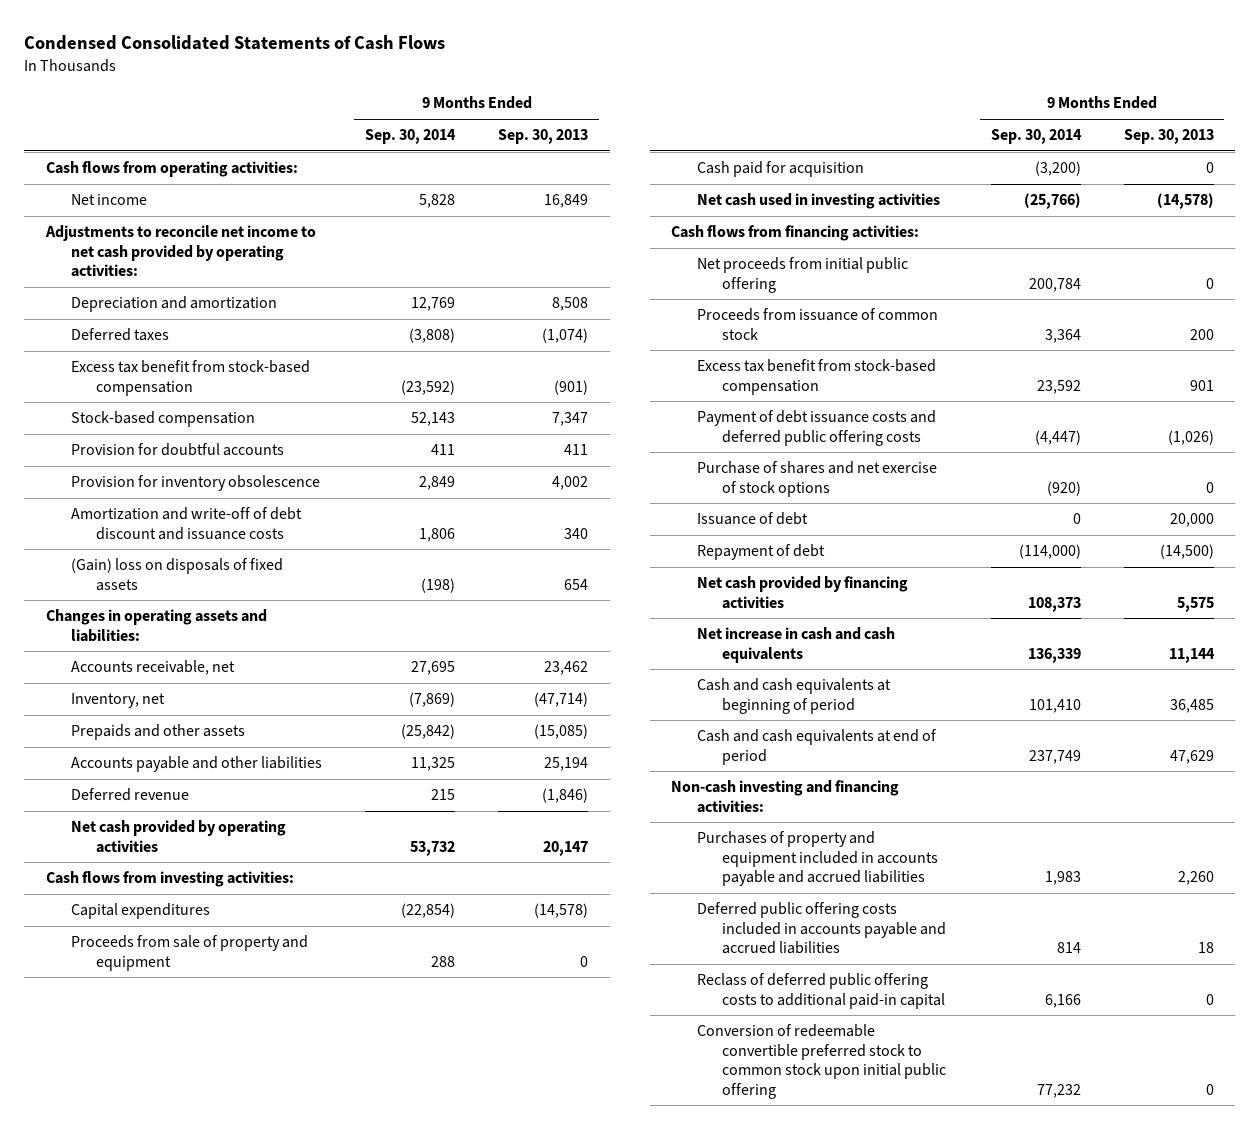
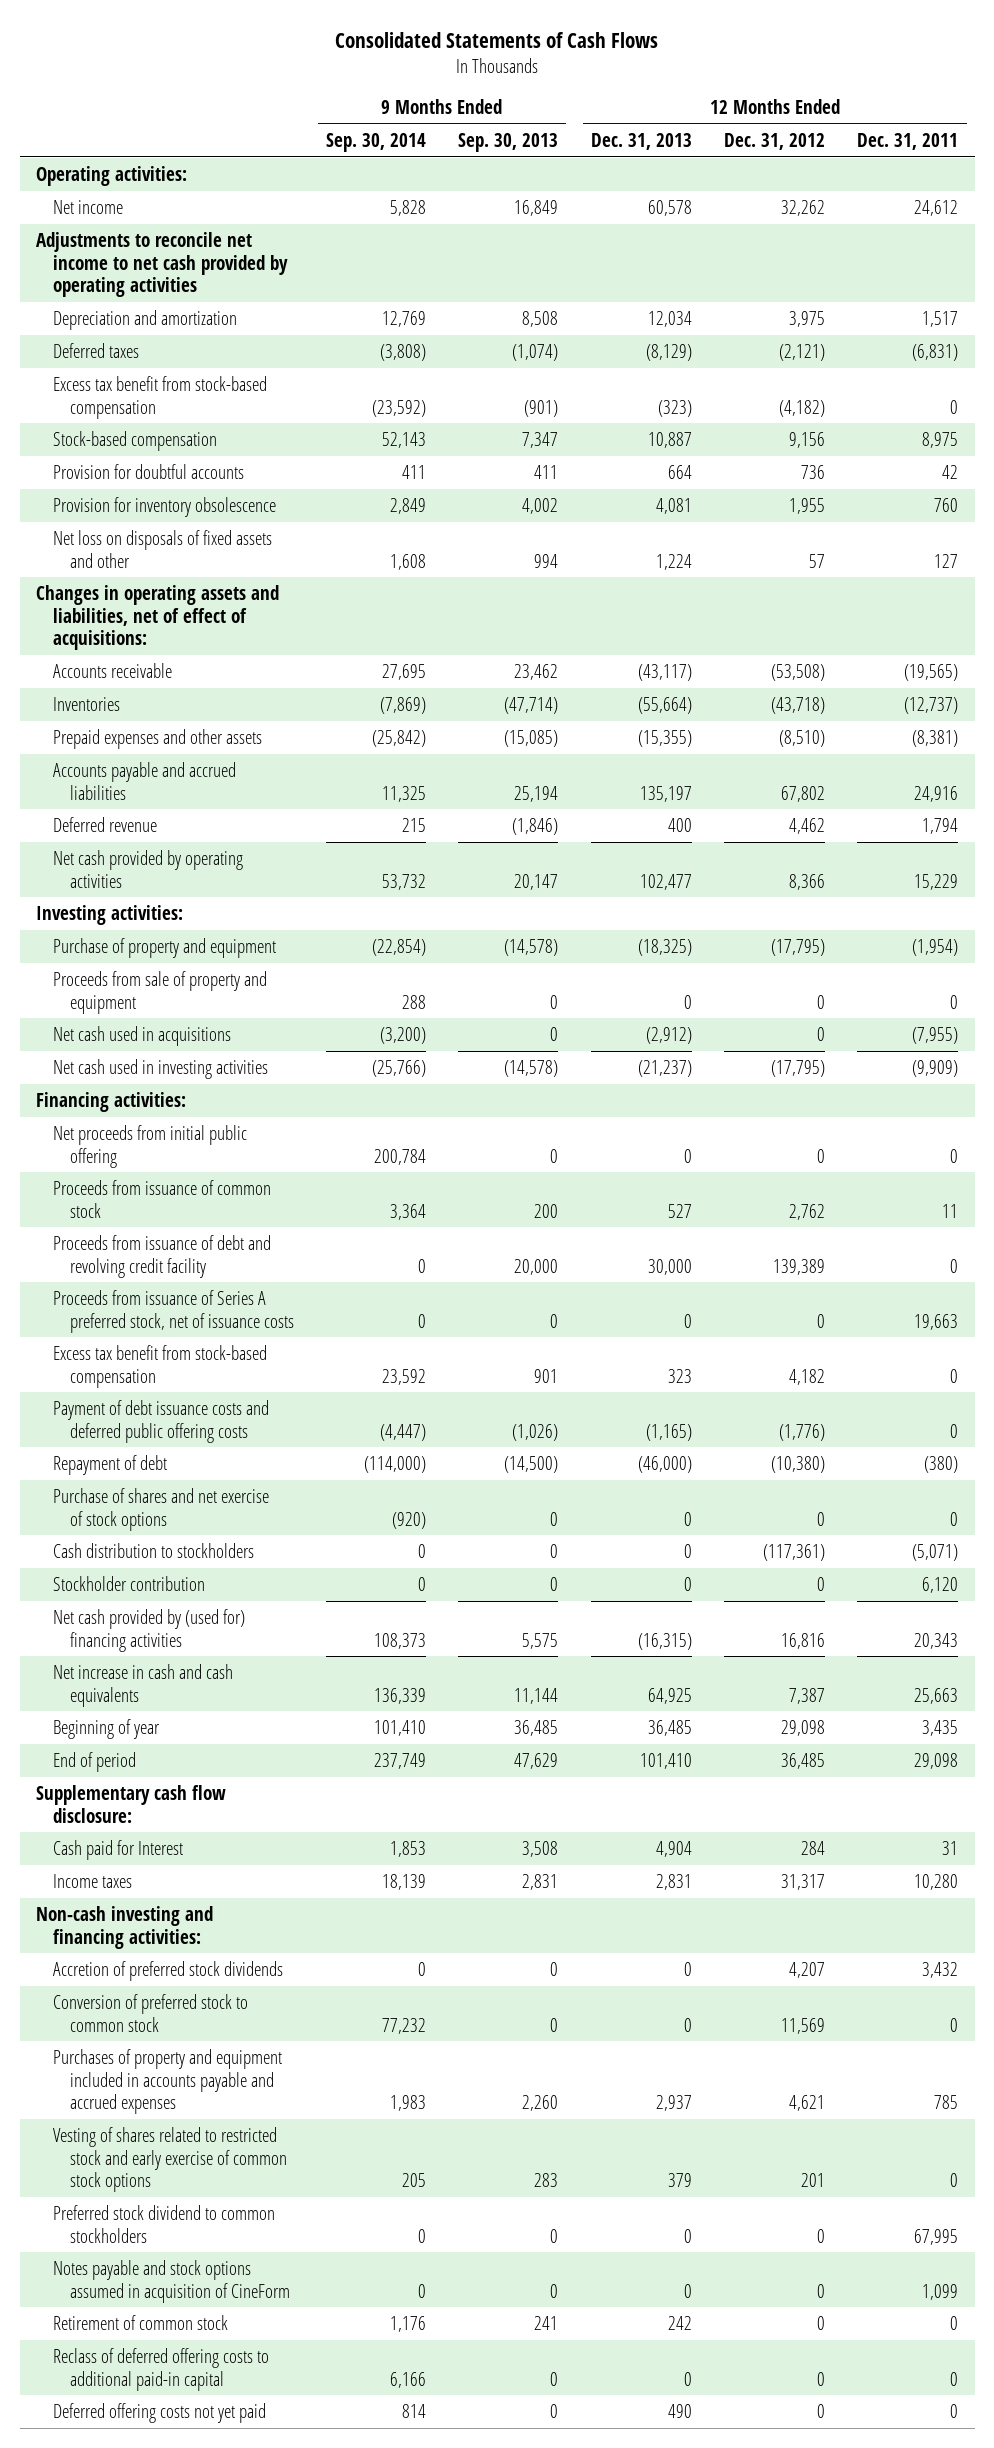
- Condensed Consolidated Statements of Cash Flows
+ Consolidated Statements of Cash Flows
- | 9 Months Ended Sep. 30, 2014 | 9 Months Ended Sep. 30, 2013
+ | 9 Months Ended Sep. 30, 2014 | 9 Months Ended Sep. 30, 2013 | 12 Months Ended Dec. 31, 2013 | 12 Months Ended Dec. 31, 2012 | 12 Months Ended Dec. 31, 2011
- Cash flows from operating activities:
+ Operating activities:
- Adjustments to reconcile net income to net cash provided by operating activities:
+ Adjustments to reconcile net income to net cash provided by operating activities
- Amortization and write-off of debt discount and issuance costs | 1,806 | 340
- (Gain) loss on disposals of fixed assets | (198) | 654
- Changes in operating assets and liabilities:
- Accounts receivable, net | 27,695 | 23,462
- Inventory, net | (7,869) | (47,714)
- Prepaids and other assets | (25,842) | (15,085)
- Accounts payable and other liabilities | 11,325 | 25,194
+ Net loss on disposals of fixed assets and other | 1,608 | 994 | 1,224 | 57 | 127
+ Changes in operating assets and liabilities, net of effect of acquisitions:
+ Accounts receivable | 27,695 | 23,462 | (43,117) | (53,508) | (19,565)
+ Inventories | (7,869) | (47,714) | (55,664) | (43,718) | (12,737)
+ Prepaid expenses and other assets | (25,842) | (15,085) | (15,355) | (8,510) | (8,381)
+ Accounts payable and accrued liabilities | 11,325 | 25,194 | 135,197 | 67,802 | 24,916
- Cash flows from investing activities:
- Capital expenditures | (22,854) | (14,578)
+ Investing activities:
+ Purchase of property and equipment | (22,854) | (14,578) | (18,325) | (17,795) | (1,954)
- Cash paid for acquisition | (3,200) | 0
+ Net cash used in acquisitions | (3,200) | 0 | (2,912) | 0 | (7,955)
- Cash flows from financing activities:
+ Financing activities:
+ Proceeds from issuance of debt and revolving credit facility | 0 | 20,000 | 30,000 | 139,389 | 0
+ Proceeds from issuance of Series A preferred stock, net of issuance costs | 0 | 0 | 0 | 0 | 19,663
- Issuance of debt | 0 | 20,000
- Net cash provided by financing activities | 108,373 | 5,575
moved down: Purchase of shares and net exercise of stock options | (920) | 0 | 0 | 0 | 0
+ Cash distribution to stockholders | 0 | 0 | 0 | (117,361) | (5,071)
+ Stockholder contribution | 0 | 0 | 0 | 0 | 6,120
+ Net cash provided by (used for) financing activities | 108,373 | 5,575 | (16,315) | 16,816 | 20,343
- Cash and cash equivalents at beginning of period | 101,410 | 36,485
- Cash and cash equivalents at end of period | 237,749 | 47,629
+ Beginning of year | 101,410 | 36,485 | 36,485 | 29,098 | 3,435
+ End of period | 237,749 | 47,629 | 101,410 | 36,485 | 29,098
+ Supplementary cash flow disclosure:
+ Cash paid for Interest | 1,853 | 3,508 | 4,904 | 284 | 31
+ Income taxes | 18,139 | 2,831 | 2,831 | 31,317 | 10,280
- Purchases of property and equipment included in accounts payable and accrued liabilities | 1,983 | 2,260
- Deferred public offering costs included in accounts payable and accrued liabilities | 814 | 18
- Reclass of deferred public offering costs to additional paid-in capital | 6,166 | 0
- Conversion of redeemable convertible preferred stock to common stock upon initial public offering | 77,232 | 0
+ Accretion of preferred stock dividends | 0 | 0 | 0 | 4,207 | 3,432
+ Conversion of preferred stock to common stock | 77,232 | 0 | 0 | 11,569 | 0
+ Purchases of property and equipment included in accounts payable and accrued expenses | 1,983 | 2,260 | 2,937 | 4,621 | 785
+ Vesting of shares related to restricted stock and early exercise of common stock options | 205 | 283 | 379 | 201 | 0
+ Preferred stock dividend to common stockholders | 0 | 0 | 0 | 0 | 67,995
+ Notes payable and stock options assumed in acquisition of CineForm | 0 | 0 | 0 | 0 | 1,099
+ Retirement of common stock | 1,176 | 241 | 242 | 0 | 0
+ Reclass of deferred offering costs to additional paid-in capital | 6,166 | 0 | 0 | 0 | 0
+ Deferred offering costs not yet paid | 814 | 0 | 490 | 0 | 0

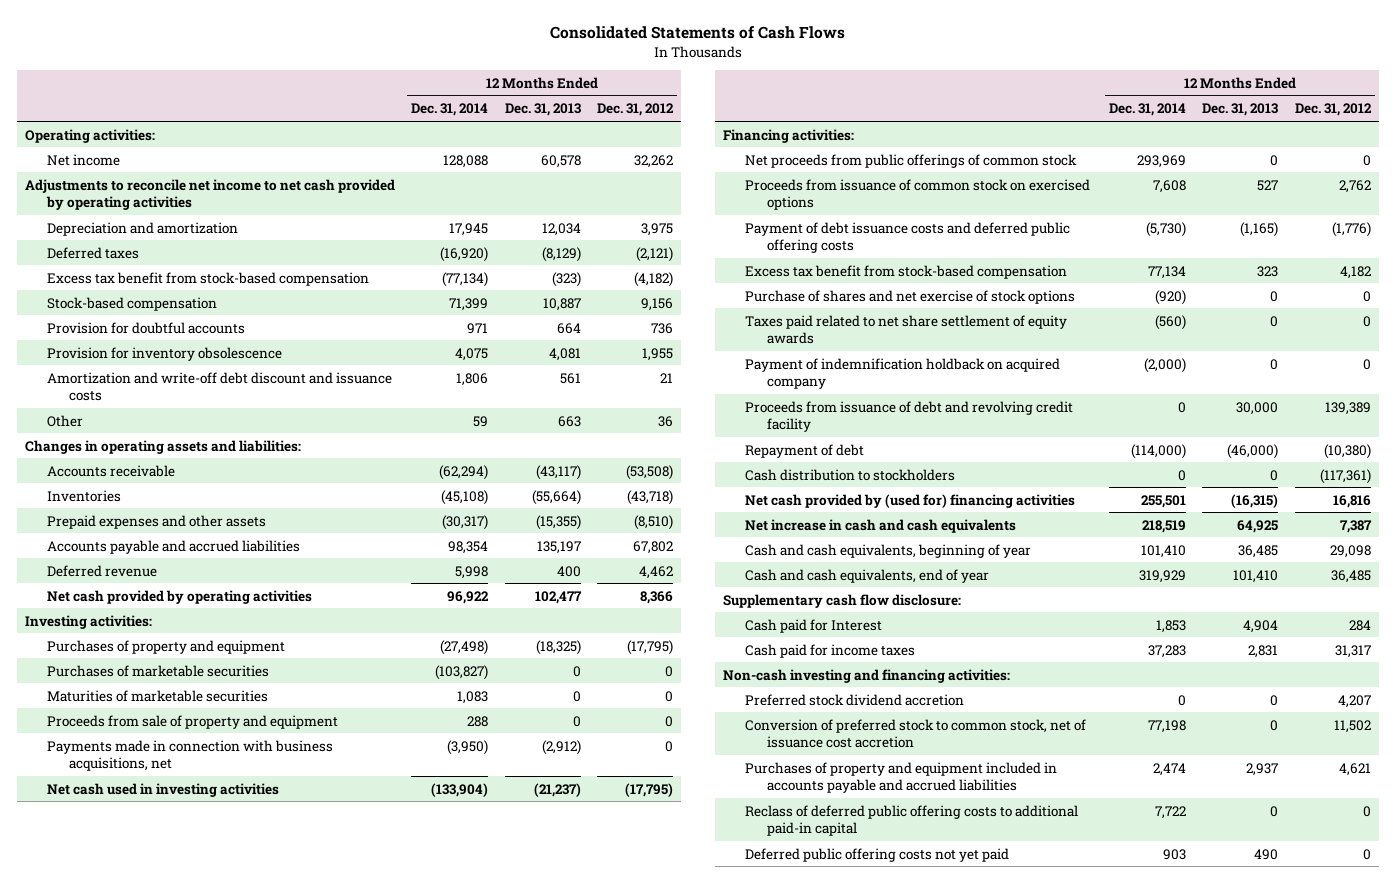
- | 9 Months Ended Sep. 30, 2014 | 9 Months Ended Sep. 30, 2013 | 12 Months Ended Dec. 31, 2013 | 12 Months Ended Dec. 31, 2012 | 12 Months Ended Dec. 31, 2011
+ | 12 Months Ended Dec. 31, 2014 | 12 Months Ended Dec. 31, 2013 | 12 Months Ended Dec. 31, 2012
- Net loss on disposals of fixed assets and other | 1,608 | 994 | 1,224 | 57 | 127
- Changes in operating assets and liabilities, net of effect of acquisitions:
+ Amortization and write-off debt discount and issuance costs | 1,806 | 561 | 21
+ Other | 59 | 663 | 36
+ Changes in operating assets and liabilities:
- Purchase of property and equipment | (22,854) | (14,578) | (18,325) | (17,795) | (1,954)
+ Purchases of property and equipment | (27,498) | (18,325) | (17,795)
+ Purchases of marketable securities | (103,827) | 0 | 0
+ Maturities of marketable securities | 1,083 | 0 | 0
- Net cash used in acquisitions | (3,200) | 0 | (2,912) | 0 | (7,955)
+ Payments made in connection with business acquisitions, net | (3,950) | (2,912) | 0
- Net proceeds from initial public offering | 200,784 | 0 | 0 | 0 | 0
- Proceeds from issuance of common stock | 3,364 | 200 | 527 | 2,762 | 11
- Proceeds from issuance of Series A preferred stock, net of issuance costs | 0 | 0 | 0 | 0 | 19,663
+ Net proceeds from public offerings of common stock | 293,969 | 0 | 0
+ Proceeds from issuance of common stock on exercised options | 7,608 | 527 | 2,762
moved down: Excess tax benefit from stock-based compensation | 77,134 | 323 | 4,182
+ Taxes paid related to net share settlement of equity awards | (560) | 0 | 0
+ Payment of indemnification holdback on acquired company | (2,000) | 0 | 0
moved down: Proceeds from issuance of debt and revolving credit facility | 0 | 30,000 | 139,389
moved down: Repayment of debt | (114,000) | (46,000) | (10,380)
- Stockholder contribution | 0 | 0 | 0 | 0 | 6,120
- Beginning of year | 101,410 | 36,485 | 36,485 | 29,098 | 3,435
- End of period | 237,749 | 47,629 | 101,410 | 36,485 | 29,098
+ Cash and cash equivalents, beginning of year | 101,410 | 36,485 | 29,098
+ Cash and cash equivalents, end of year | 319,929 | 101,410 | 36,485
- Income taxes | 18,139 | 2,831 | 2,831 | 31,317 | 10,280
+ Cash paid for income taxes | 37,283 | 2,831 | 31,317
- Accretion of preferred stock dividends | 0 | 0 | 0 | 4,207 | 3,432
- Conversion of preferred stock to common stock | 77,232 | 0 | 0 | 11,569 | 0
- Purchases of property and equipment included in accounts payable and accrued expenses | 1,983 | 2,260 | 2,937 | 4,621 | 785
- Vesting of shares related to restricted stock and early exercise of common stock options | 205 | 283 | 379 | 201 | 0
- Preferred stock dividend to common stockholders | 0 | 0 | 0 | 0 | 67,995
- Notes payable and stock options assumed in acquisition of CineForm | 0 | 0 | 0 | 0 | 1,099
- Retirement of common stock | 1,176 | 241 | 242 | 0 | 0
- Reclass of deferred offering costs to additional paid-in capital | 6,166 | 0 | 0 | 0 | 0
- Deferred offering costs not yet paid | 814 | 0 | 490 | 0 | 0
+ Preferred stock dividend accretion | 0 | 0 | 4,207
+ Conversion of preferred stock to common stock, net of issuance cost accretion | 77,198 | 0 | 11,502
+ Purchases of property and equipment included in accounts payable and accrued liabilities | 2,474 | 2,937 | 4,621
+ Reclass of deferred public offering costs to additional paid-in capital | 7,722 | 0 | 0
+ Deferred public offering costs not yet paid | 903 | 490 | 0

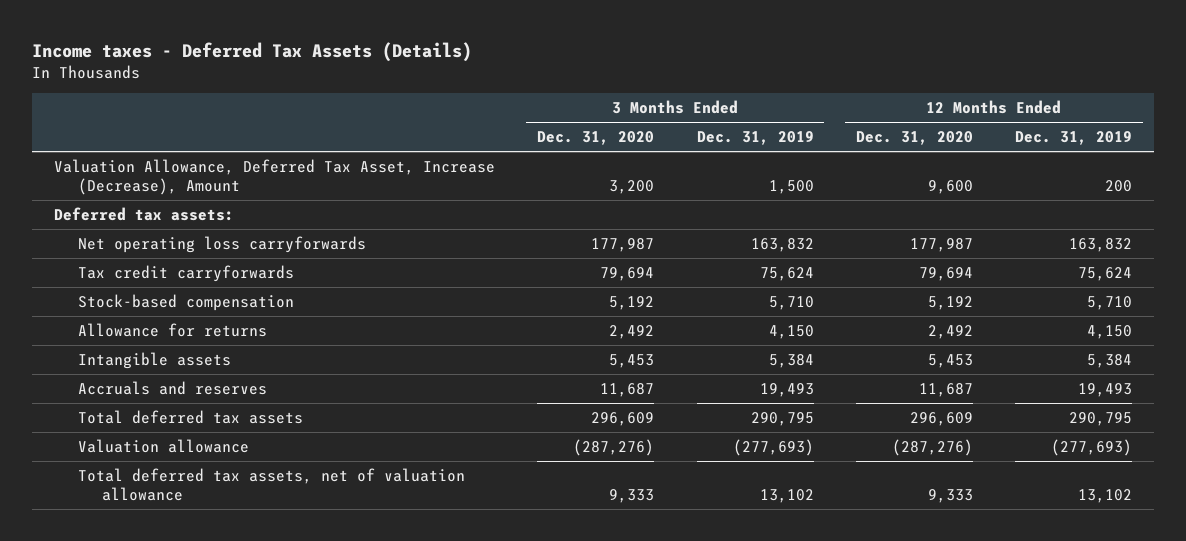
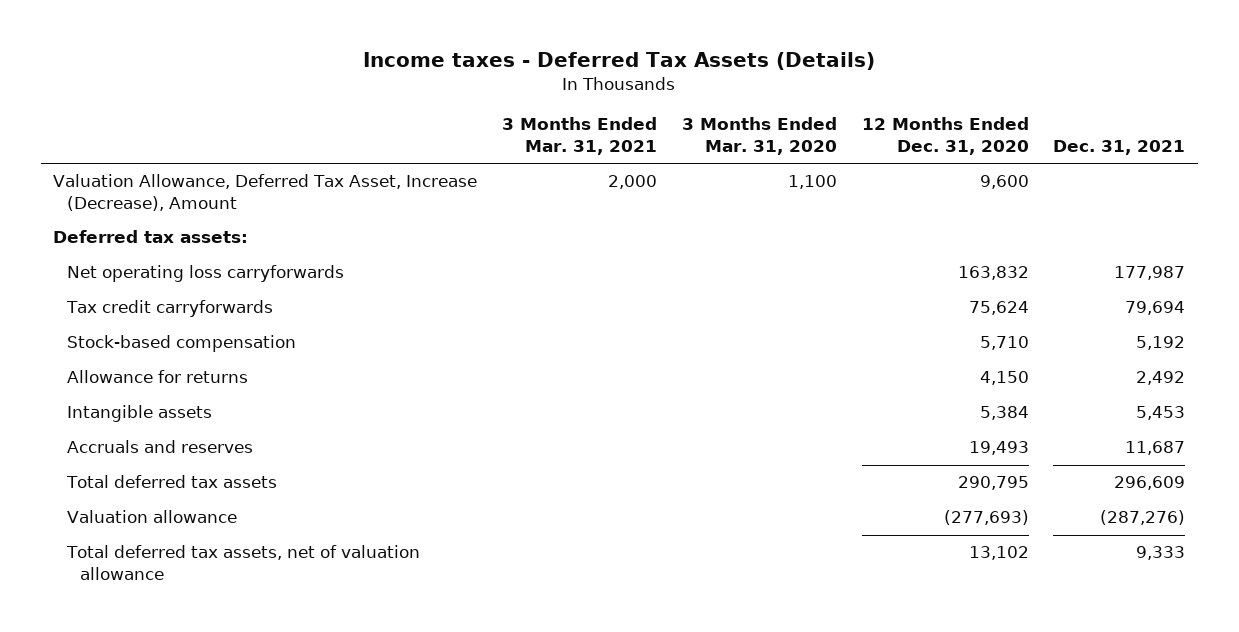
- | 3 Months Ended Dec. 31, 2020 | 3 Months Ended Dec. 31, 2019 | 12 Months Ended Dec. 31, 2020 | 12 Months Ended Dec. 31, 2019
+ | 3 Months Ended Mar. 31, 2021 | 3 Months Ended Mar. 31, 2020 | 12 Months Ended Dec. 31, 2020 | Dec. 31, 2021
- Net operating loss carryforwards | 177,987 | 163,832 | 177,987 | 163,832
- Tax credit carryforwards | 79,694 | 75,624 | 79,694 | 75,624
- Stock-based compensation | 5,192 | 5,710 | 5,192 | 5,710
- Allowance for returns | 2,492 | 4,150 | 2,492 | 4,150
- Intangible assets | 5,453 | 5,384 | 5,453 | 5,384
- Accruals and reserves | 11,687 | 19,493 | 11,687 | 19,493
- Total deferred tax assets | 296,609 | 290,795 | 296,609 | 290,795
- Valuation allowance | (287,276) | (277,693) | (287,276) | (277,693)
- Total deferred tax assets, net of valuation allowance | 9,333 | 13,102 | 9,333 | 13,102
+ Net operating loss carryforwards | | | 163,832 | 177,987
+ Tax credit carryforwards | | | 75,624 | 79,694
+ Stock-based compensation | | | 5,710 | 5,192
+ Allowance for returns | | | 4,150 | 2,492
+ Intangible assets | | | 5,384 | 5,453
+ Accruals and reserves | | | 19,493 | 11,687
+ Total deferred tax assets | | | 290,795 | 296,609
+ Valuation allowance | | | (277,693) | (287,276)
+ Total deferred tax assets, net of valuation allowance | | | 13,102 | 9,333

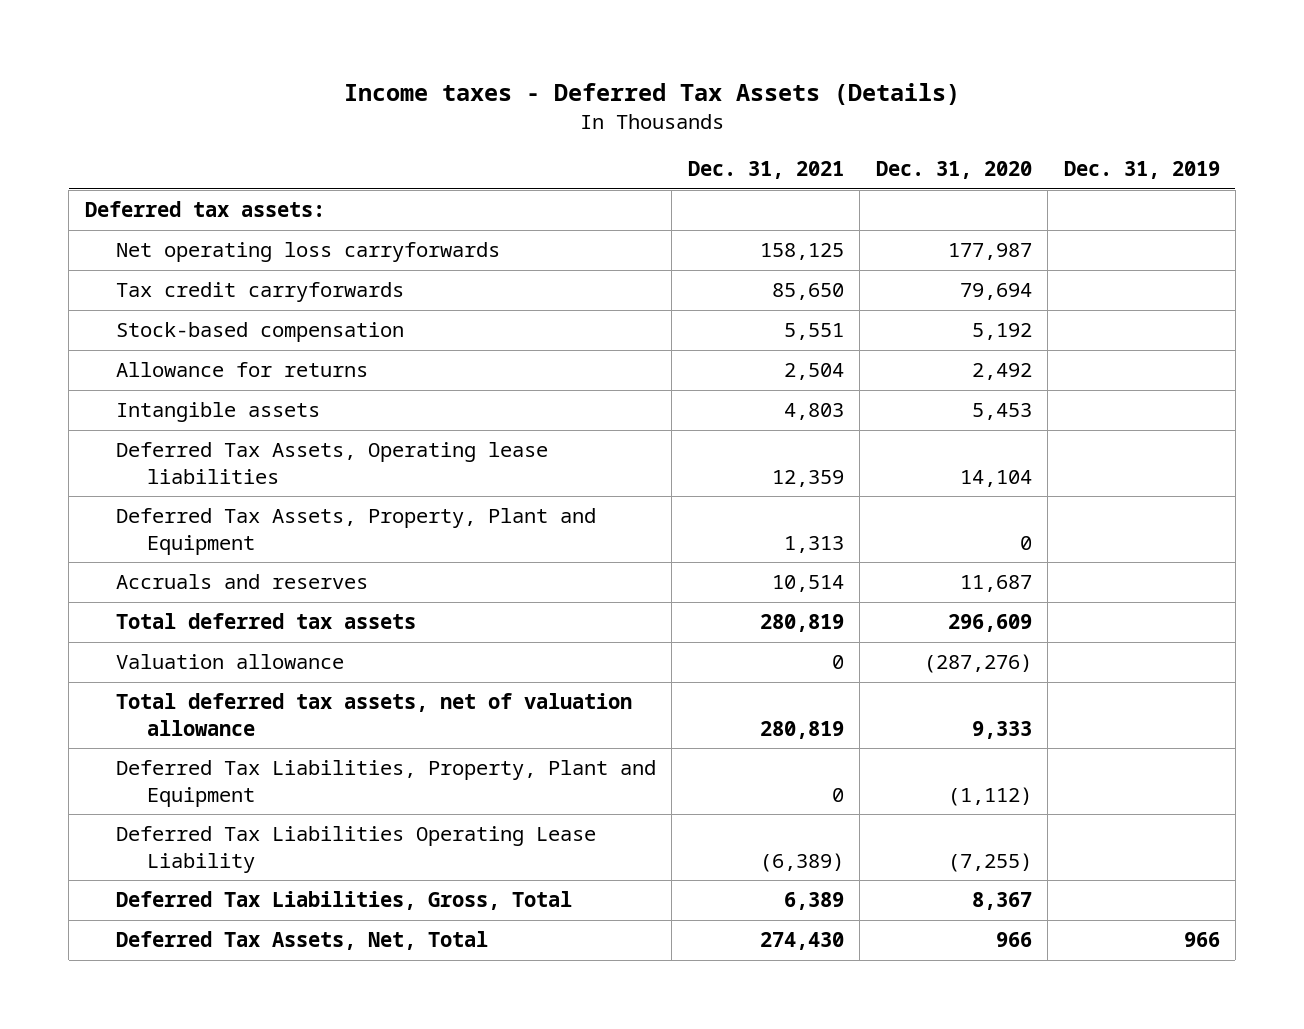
- | 3 Months Ended Mar. 31, 2021 | 3 Months Ended Mar. 31, 2020 | 12 Months Ended Dec. 31, 2020 | Dec. 31, 2021
+ | Dec. 31, 2021 | Dec. 31, 2020 | Dec. 31, 2019
- Valuation Allowance, Deferred Tax Asset, Increase (Decrease), Amount | 2,000 | 1,100 | 9,600 |
- Net operating loss carryforwards | | | 163,832 | 177,987
- Tax credit carryforwards | | | 75,624 | 79,694
- Stock-based compensation | | | 5,710 | 5,192
- Allowance for returns | | | 4,150 | 2,492
- Intangible assets | | | 5,384 | 5,453
- Accruals and reserves | | | 19,493 | 11,687
- Total deferred tax assets | | | 290,795 | 296,609
- Valuation allowance | | | (277,693) | (287,276)
- Total deferred tax assets, net of valuation allowance | | | 13,102 | 9,333
+ Net operating loss carryforwards | 158,125 | 177,987 |
+ Tax credit carryforwards | 85,650 | 79,694 |
+ Stock-based compensation | 5,551 | 5,192 |
+ Allowance for returns | 2,504 | 2,492 |
+ Intangible assets | 4,803 | 5,453 |
+ Deferred Tax Assets, Operating lease liabilities | 12,359 | 14,104 |
+ Deferred Tax Assets, Property, Plant and Equipment | 1,313 | 0 |
+ Accruals and reserves | 10,514 | 11,687 |
+ Total deferred tax assets | 280,819 | 296,609 |
+ Valuation allowance | 0 | (287,276) |
+ Total deferred tax assets, net of valuation allowance | 280,819 | 9,333 |
+ Deferred Tax Liabilities, Property, Plant and Equipment | 0 | (1,112) |
+ Deferred Tax Liabilities Operating Lease Liability | (6,389) | (7,255) |
+ Deferred Tax Liabilities, Gross, Total | 6,389 | 8,367 |
+ Deferred Tax Assets, Net, Total | 274,430 | 966 | 966

